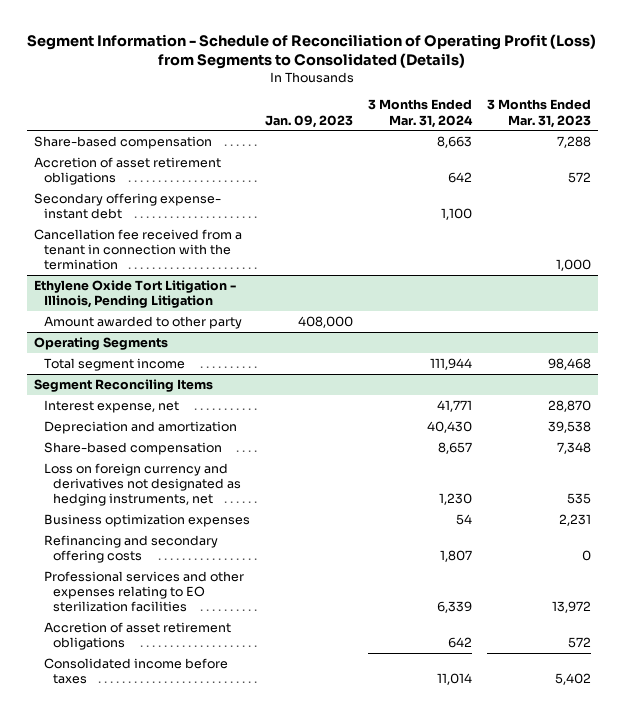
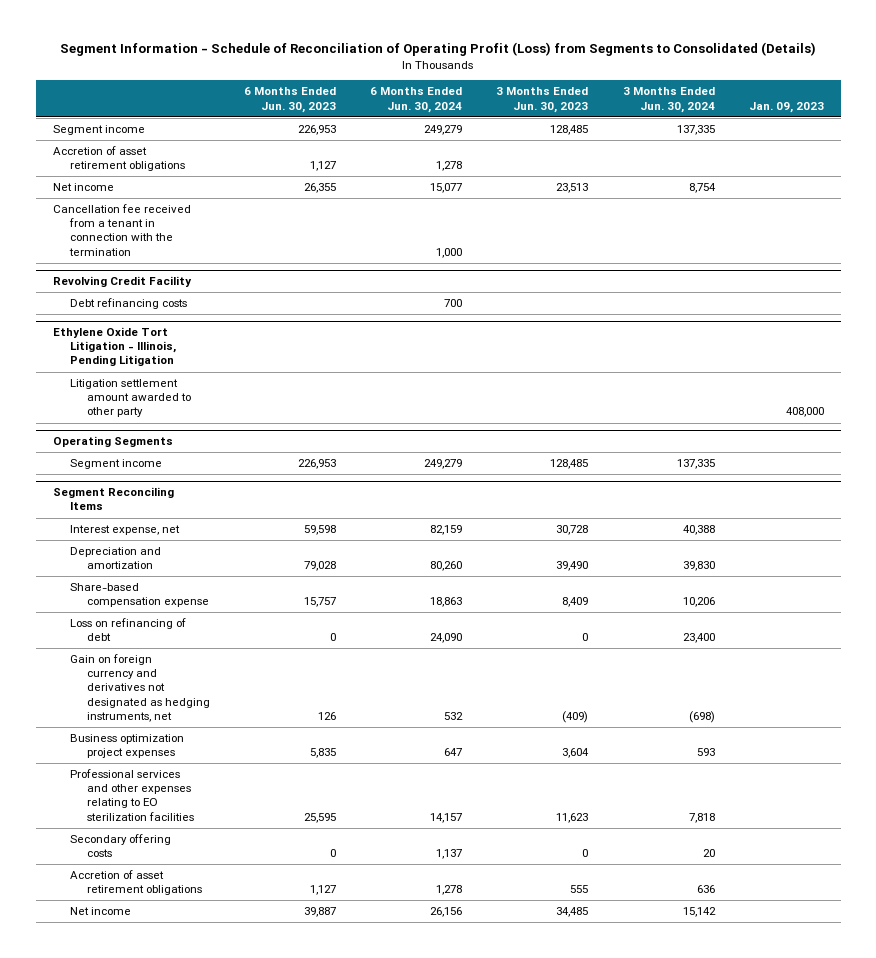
- | Jan. 09, 2023 | 3 Months Ended Mar. 31, 2024 | 3 Months Ended Mar. 31, 2023
+ | 6 Months Ended Jun. 30, 2023 | 6 Months Ended Jun. 30, 2024 | 3 Months Ended Jun. 30, 2023 | 3 Months Ended Jun. 30, 2024 | Jan. 09, 2023
- Share-based compensation | | 8,663 | 7,288
+ Segment income | 226,953 | 249,279 | 128,485 | 137,335 |
- Secondary offering expense- instant debt | | 1,100 |
+ Net income | 26,355 | 15,077 | 23,513 | 8,754 |
+ Revolving Credit Facility
+ Debt refinancing costs | | 700 | | |
@ Ethylene Oxide Tort Litigation - Illinois, Pending Litigation
- Amount awarded to other party | 408,000 | |
+ Litigation settlement amount awarded to other party | | | | | 408,000
@ Operating Segments
- Total segment income | | 111,944 | 98,468
+ Segment income | 226,953 | 249,279 | 128,485 | 137,335 |
@ Segment Reconciling Items
- Share-based compensation | | 8,657 | 7,348
- Loss on foreign currency and derivatives not designated as hedging instruments, net | | 1,230 | 535
- Business optimization expenses | | 54 | 2,231
- Refinancing and secondary offering costs | | 1,807 | 0
+ Share-based compensation expense | 15,757 | 18,863 | 8,409 | 10,206 |
+ Loss on refinancing of debt | 0 | 24,090 | 0 | 23,400 |
+ Gain on foreign currency and derivatives not designated as hedging instruments, net | 126 | 532 | (409) | (698) |
+ Business optimization project expenses | 5,835 | 647 | 3,604 | 593 |
+ Secondary offering costs | 0 | 1,137 | 0 | 20 |
- Consolidated income before taxes | | 11,014 | 5,402
+ Net income | 39,887 | 26,156 | 34,485 | 15,142 |

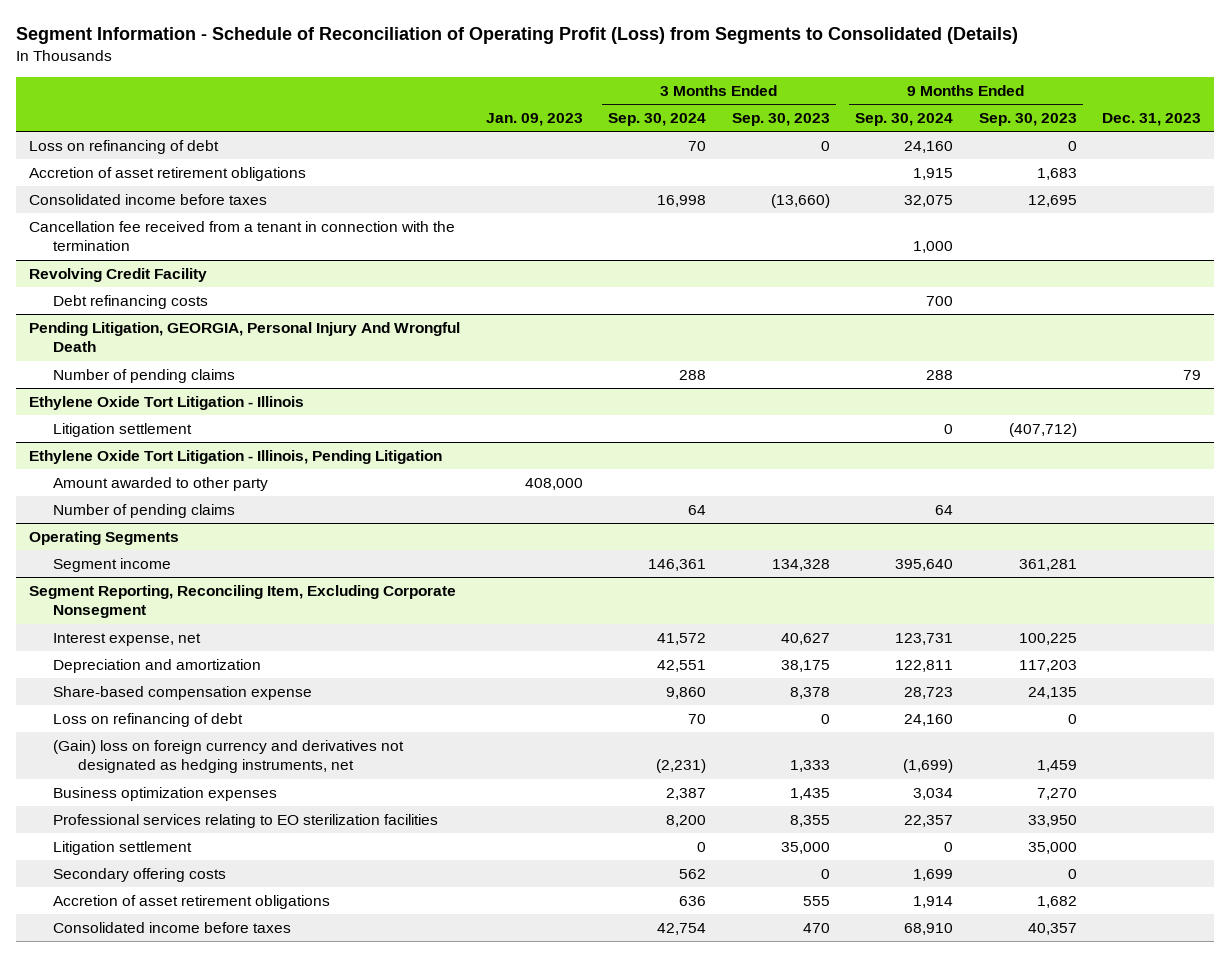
- | 6 Months Ended Jun. 30, 2023 | 6 Months Ended Jun. 30, 2024 | 3 Months Ended Jun. 30, 2023 | 3 Months Ended Jun. 30, 2024 | Jan. 09, 2023
+ | Jan. 09, 2023 | 3 Months Ended Sep. 30, 2024 | 3 Months Ended Sep. 30, 2023 | 9 Months Ended Sep. 30, 2024 | 9 Months Ended Sep. 30, 2023 | Dec. 31, 2023
- Segment income | 226,953 | 249,279 | 128,485 | 137,335 |
+ Loss on refinancing of debt | | 70 | 0 | 24,160 | 0 |
- Net income | 26,355 | 15,077 | 23,513 | 8,754 |
+ Consolidated income before taxes | | 16,998 | (13,660) | 32,075 | 12,695 |
+ Pending Litigation, GEORGIA, Personal Injury And Wrongful Death
+ Number of pending claims | | 288 | | 288 | | 79
+ Ethylene Oxide Tort Litigation - Illinois
+ Litigation settlement | | | | 0 | (407,712) |
@ Ethylene Oxide Tort Litigation - Illinois, Pending Litigation
- Litigation settlement amount awarded to other party | | | | | 408,000
+ Amount awarded to other party | 408,000 | | | | |
+ Number of pending claims | | 64 | | 64 | |
- Segment Reconciling Items
+ Segment Reporting, Reconciling Item, Excluding Corporate Nonsegment
- Gain on foreign currency and derivatives not designated as hedging instruments, net | 126 | 532 | (409) | (698) |
- Business optimization project expenses | 5,835 | 647 | 3,604 | 593 |
- Professional services and other expenses relating to EO sterilization facilities | 25,595 | 14,157 | 11,623 | 7,818 |
+ (Gain) loss on foreign currency and derivatives not designated as hedging instruments, net | | (2,231) | 1,333 | (1,699) | 1,459 |
+ Business optimization expenses | | 2,387 | 1,435 | 3,034 | 7,270 |
+ Professional services relating to EO sterilization facilities | | 8,200 | 8,355 | 22,357 | 33,950 |
+ Litigation settlement | | 0 | 35,000 | 0 | 35,000 |
- Net income | 39,887 | 26,156 | 34,485 | 15,142 |
+ Consolidated income before taxes | | 42,754 | 470 | 68,910 | 40,357 |

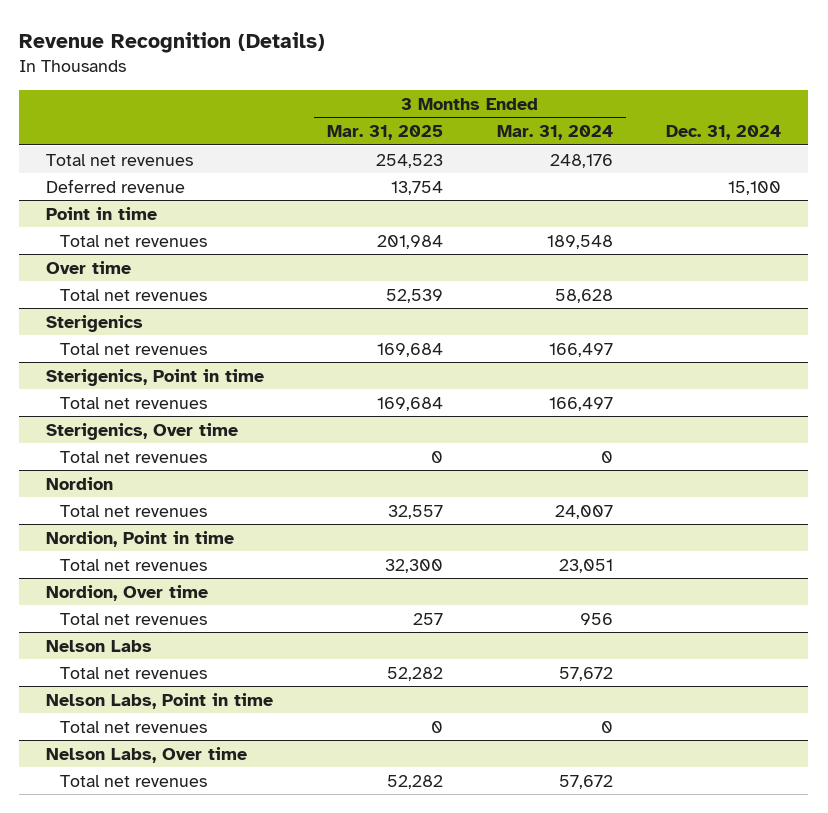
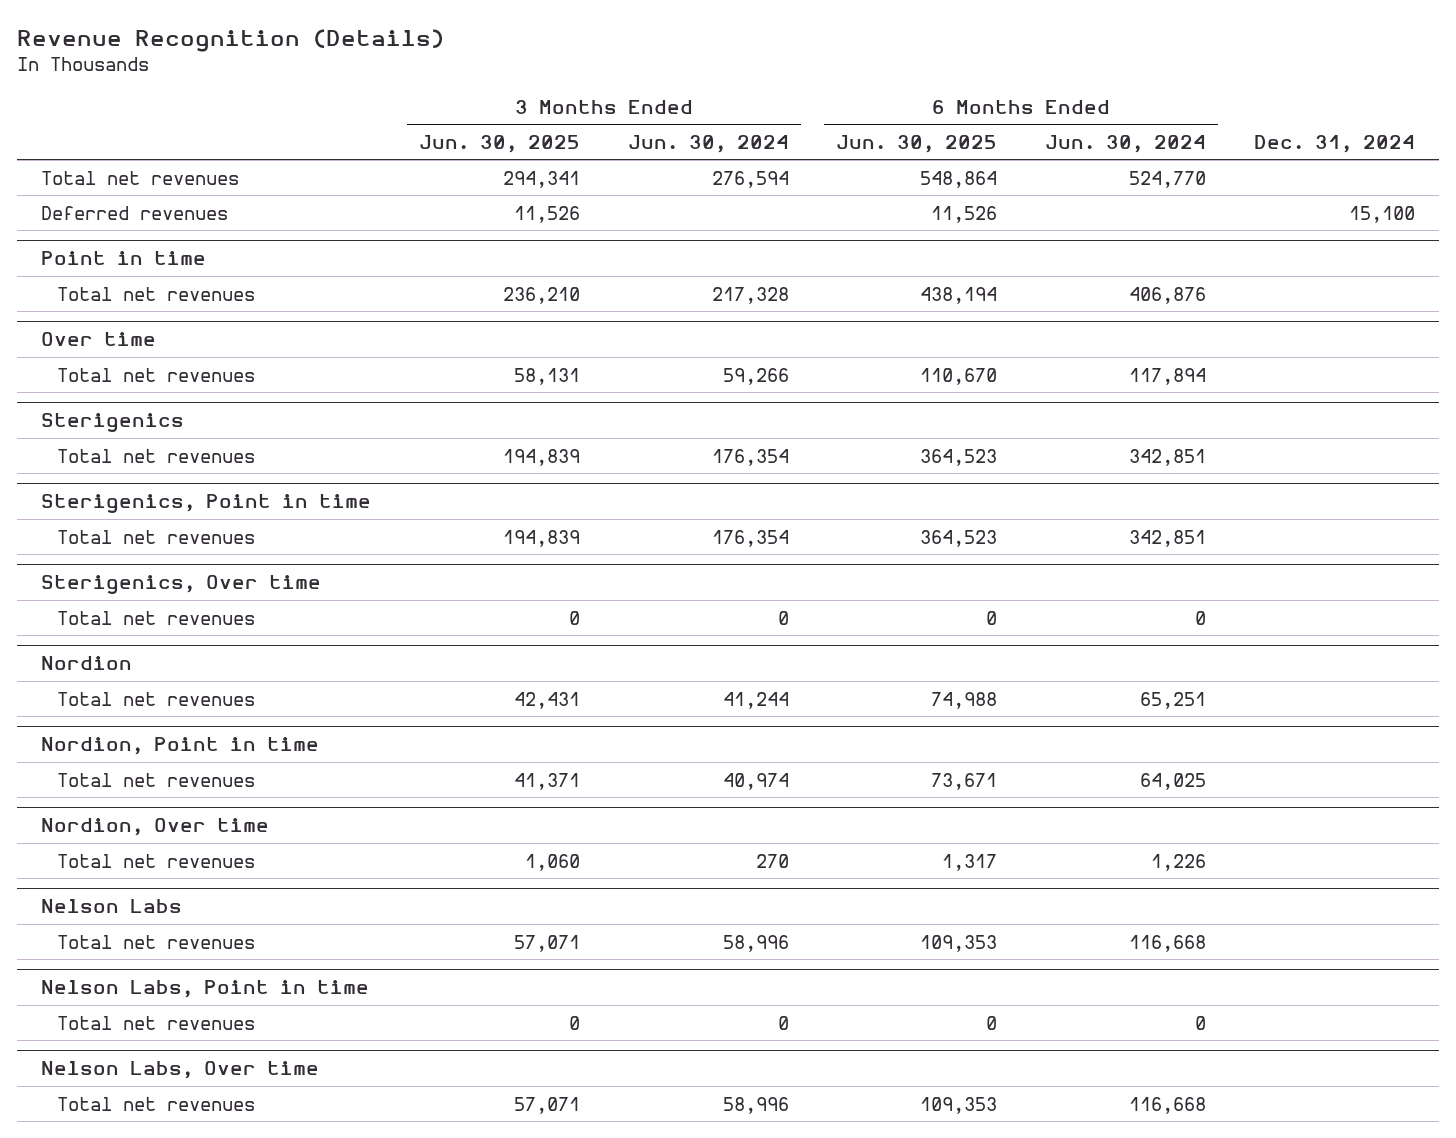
- | 3 Months Ended Mar. 31, 2025 | 3 Months Ended Mar. 31, 2024 | Dec. 31, 2024
+ | 3 Months Ended Jun. 30, 2025 | 3 Months Ended Jun. 30, 2024 | 6 Months Ended Jun. 30, 2025 | 6 Months Ended Jun. 30, 2024 | Dec. 31, 2024
- Deferred revenue | 13,754 | | 15,100
+ Deferred revenues | 11,526 | | 11,526 | | 15,100

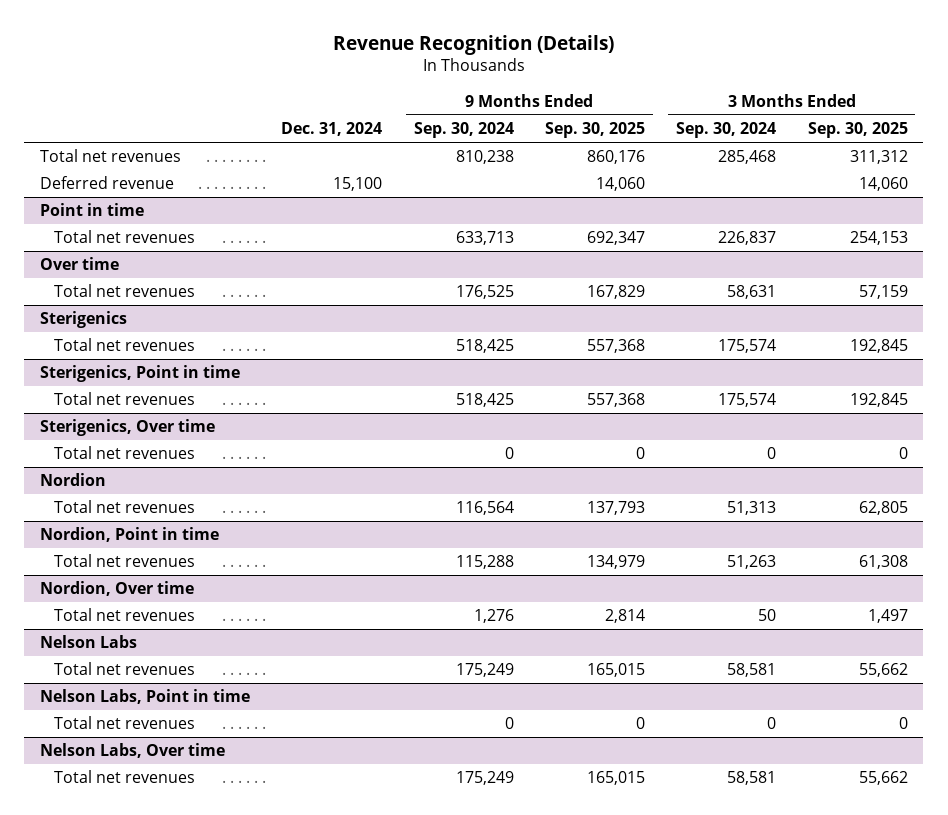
- | 3 Months Ended Jun. 30, 2025 | 3 Months Ended Jun. 30, 2024 | 6 Months Ended Jun. 30, 2025 | 6 Months Ended Jun. 30, 2024 | Dec. 31, 2024
+ | Dec. 31, 2024 | 9 Months Ended Sep. 30, 2024 | 9 Months Ended Sep. 30, 2025 | 3 Months Ended Sep. 30, 2024 | 3 Months Ended Sep. 30, 2025
- Deferred revenues | 11,526 | | 11,526 | | 15,100
+ Deferred revenue | 15,100 | | 14,060 | | 14,060

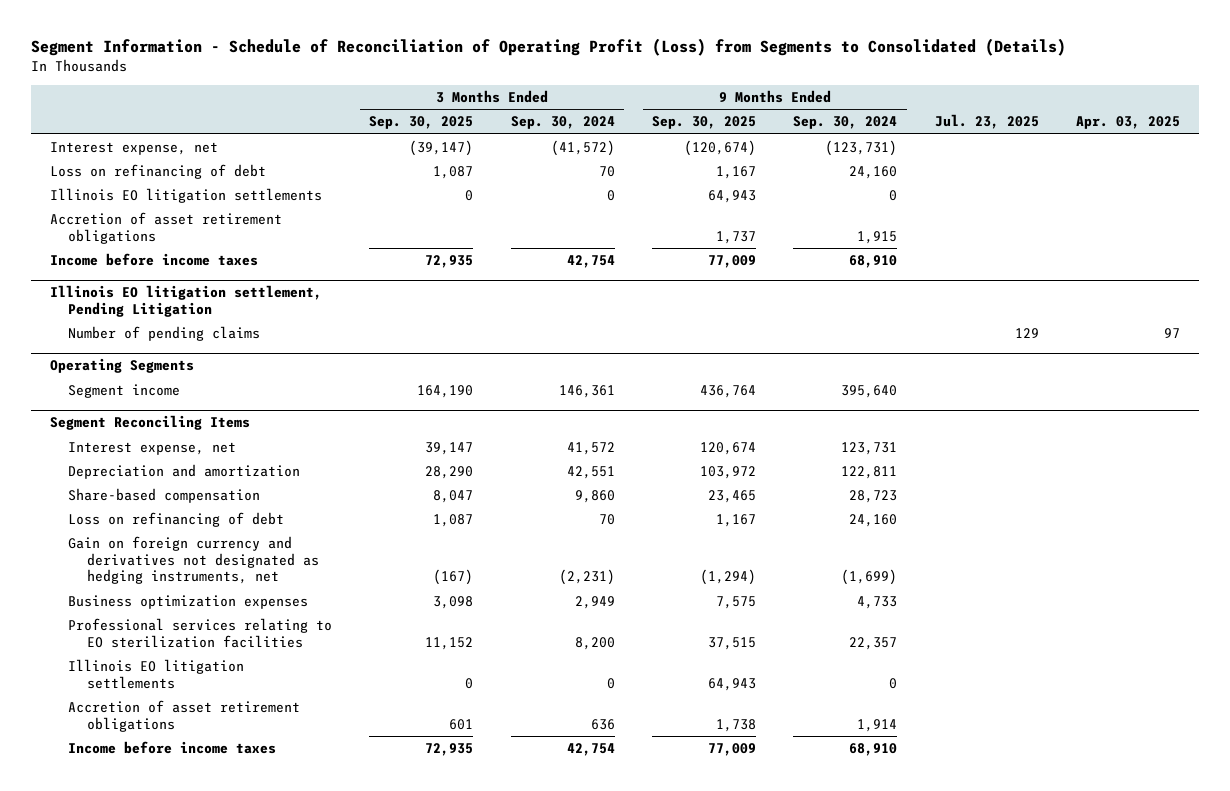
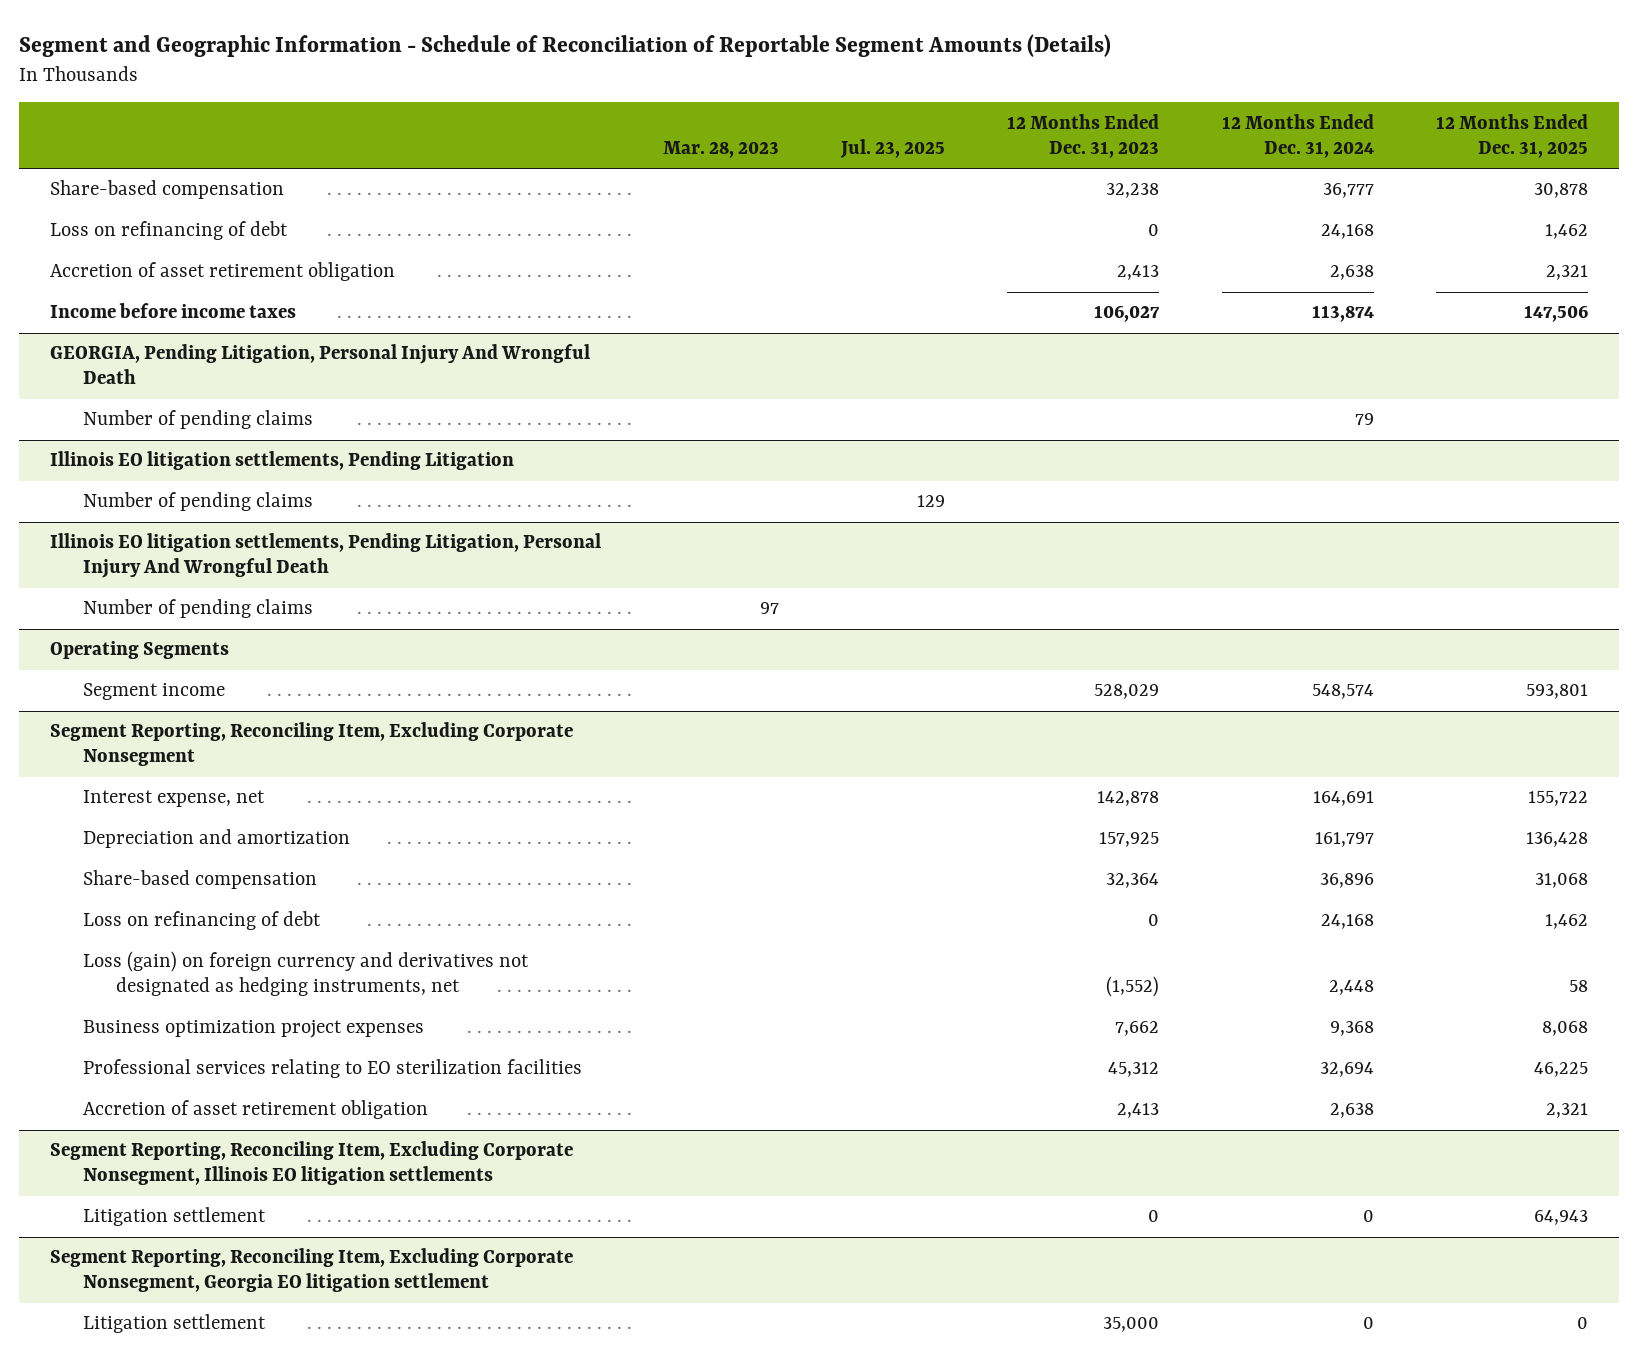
- Segment Information - Schedule of Reconciliation of Operating Profit (Loss) from Segments to Consolidated (Details)
+ Segment and Geographic Information - Schedule of Reconciliation of Reportable Segment Amounts (Details)
- | 3 Months Ended Sep. 30, 2025 | 3 Months Ended Sep. 30, 2024 | 9 Months Ended Sep. 30, 2025 | 9 Months Ended Sep. 30, 2024 | Jul. 23, 2025 | Apr. 03, 2025
+ | Mar. 28, 2023 | Jul. 23, 2025 | 12 Months Ended Dec. 31, 2023 | 12 Months Ended Dec. 31, 2024 | 12 Months Ended Dec. 31, 2025
- Interest expense, net | (39,147) | (41,572) | (120,674) | (123,731) | |
+ Share-based compensation | | | 32,238 | 36,777 | 30,878
- Illinois EO litigation settlements | 0 | 0 | 64,943 | 0 | |
- Accretion of asset retirement obligations | | | 1,737 | 1,915 | |
+ Accretion of asset retirement obligation | | | 2,413 | 2,638 | 2,321
- Illinois EO litigation settlement, Pending Litigation
+ GEORGIA, Pending Litigation, Personal Injury And Wrongful Death
+ Number of pending claims | | | | 79 |
+ Illinois EO litigation settlements, Pending Litigation
+ Illinois EO litigation settlements, Pending Litigation, Personal Injury And Wrongful Death
+ Number of pending claims | 97 | | | |
- Segment Reconciling Items
+ Segment Reporting, Reconciling Item, Excluding Corporate Nonsegment
- Gain on foreign currency and derivatives not designated as hedging instruments, net | (167) | (2,231) | (1,294) | (1,699) | |
- Business optimization expenses | 3,098 | 2,949 | 7,575 | 4,733 | |
+ Loss (gain) on foreign currency and derivatives not designated as hedging instruments, net | | | (1,552) | 2,448 | 58
+ Business optimization project expenses | | | 7,662 | 9,368 | 8,068
- Illinois EO litigation settlements | 0 | 0 | 64,943 | 0 | |
- Accretion of asset retirement obligations | 601 | 636 | 1,738 | 1,914 | |
- Income before income taxes | 72,935 | 42,754 | 77,009 | 68,910 | |
+ Accretion of asset retirement obligation | | | 2,413 | 2,638 | 2,321
+ Segment Reporting, Reconciling Item, Excluding Corporate Nonsegment, Illinois EO litigation settlements
+ Litigation settlement | | | 0 | 0 | 64,943
+ Segment Reporting, Reconciling Item, Excluding Corporate Nonsegment, Georgia EO litigation settlement
+ Litigation settlement | | | 35,000 | 0 | 0

